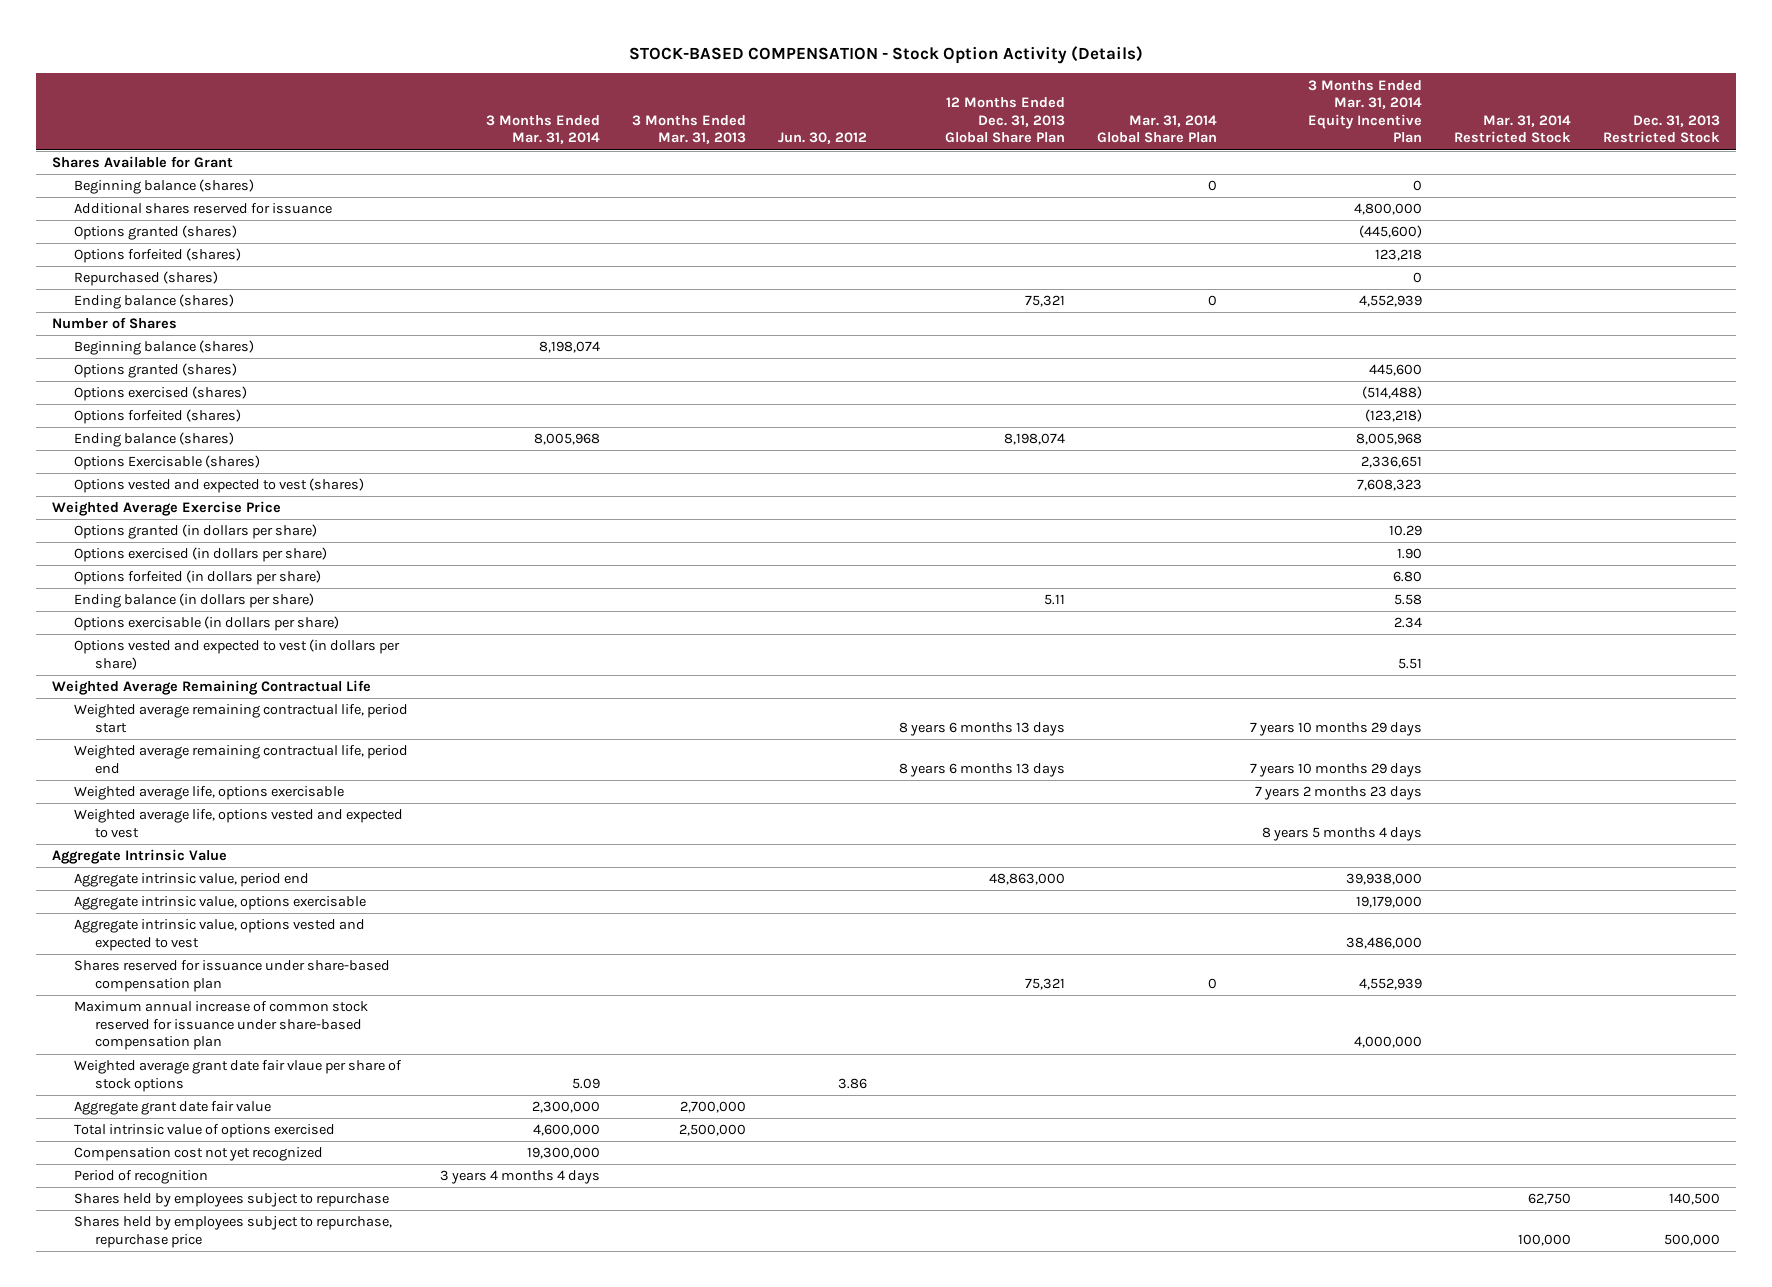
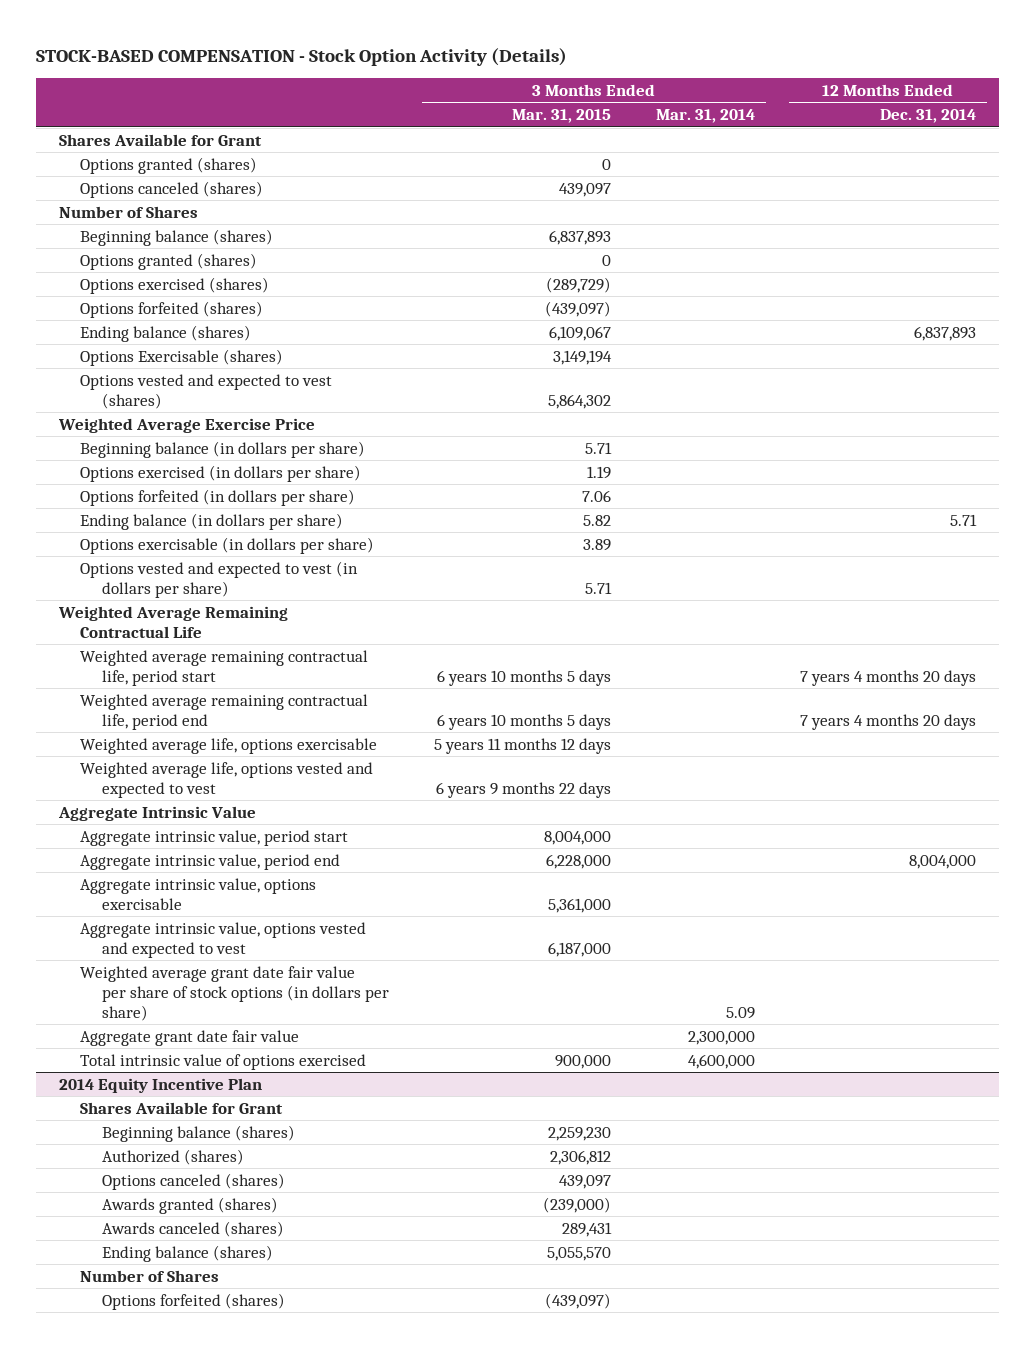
- | 3 Months Ended Mar. 31, 2014 | 3 Months Ended Mar. 31, 2013 | Jun. 30, 2012 | 12 Months Ended Dec. 31, 2013 Global Share Plan | Mar. 31, 2014 Global Share Plan | 3 Months Ended Mar. 31, 2014 Equity Incentive Plan | Mar. 31, 2014 Restricted Stock | Dec. 31, 2013 Restricted Stock
+ | 3 Months Ended Mar. 31, 2015 | 3 Months Ended Mar. 31, 2014 | 12 Months Ended Dec. 31, 2014
- Additional shares reserved for issuance | | | | | | 4,800,000 | |
- Options forfeited (shares) | | | | | | 123,218 | |
- Repurchased (shares) | | | | | | 0 | |
+ Options canceled (shares) | 439,097 | |
- Beginning balance (shares) | 8,198,074 | | | | | | |
moved down: Beginning balance (shares) | 6,837,893 | |
- Ending balance (shares) | 8,005,968 | | | 8,198,074 | | 8,005,968 | |
moved down: Ending balance (shares) | 6,109,067 | | 6,837,893
- Options granted (in dollars per share) | | | | | | 10.29 | |
+ Beginning balance (in dollars per share) | 5.71 | |
+ Aggregate intrinsic value, period start | 8,004,000 | |
- Shares reserved for issuance under share-based compensation plan | | | | 75,321 | 0 | 4,552,939 | |
- Maximum annual increase of common stock reserved for issuance under share-based compensation plan | | | | | | 4,000,000 | |
- Weighted average grant date fair vlaue per share of stock options | 5.09 | | 3.86 | | | | |
+ Weighted average grant date fair value per share of stock options (in dollars per share) | | 5.09 |
- Compensation cost not yet recognized | 19,300,000 | | | | | | |
- Period of recognition | 3 years 4 months 4 days | | | | | | |
- Shares held by employees subject to repurchase | | | | | | | 62,750 | 140,500
- Shares held by employees subject to repurchase, repurchase price | | | | | | | 100,000 | 500,000
+ 2014 Equity Incentive Plan
+ Shares Available for Grant
+ Beginning balance (shares) | 2,259,230 | |
+ Authorized (shares) | 2,306,812 | |
+ Options canceled (shares) | 439,097 | |
+ Awards granted (shares) | (239,000) | |
+ Awards canceled (shares) | 289,431 | |
+ Ending balance (shares) | 5,055,570 | |
+ Number of Shares
+ Options forfeited (shares) | (439,097) | |

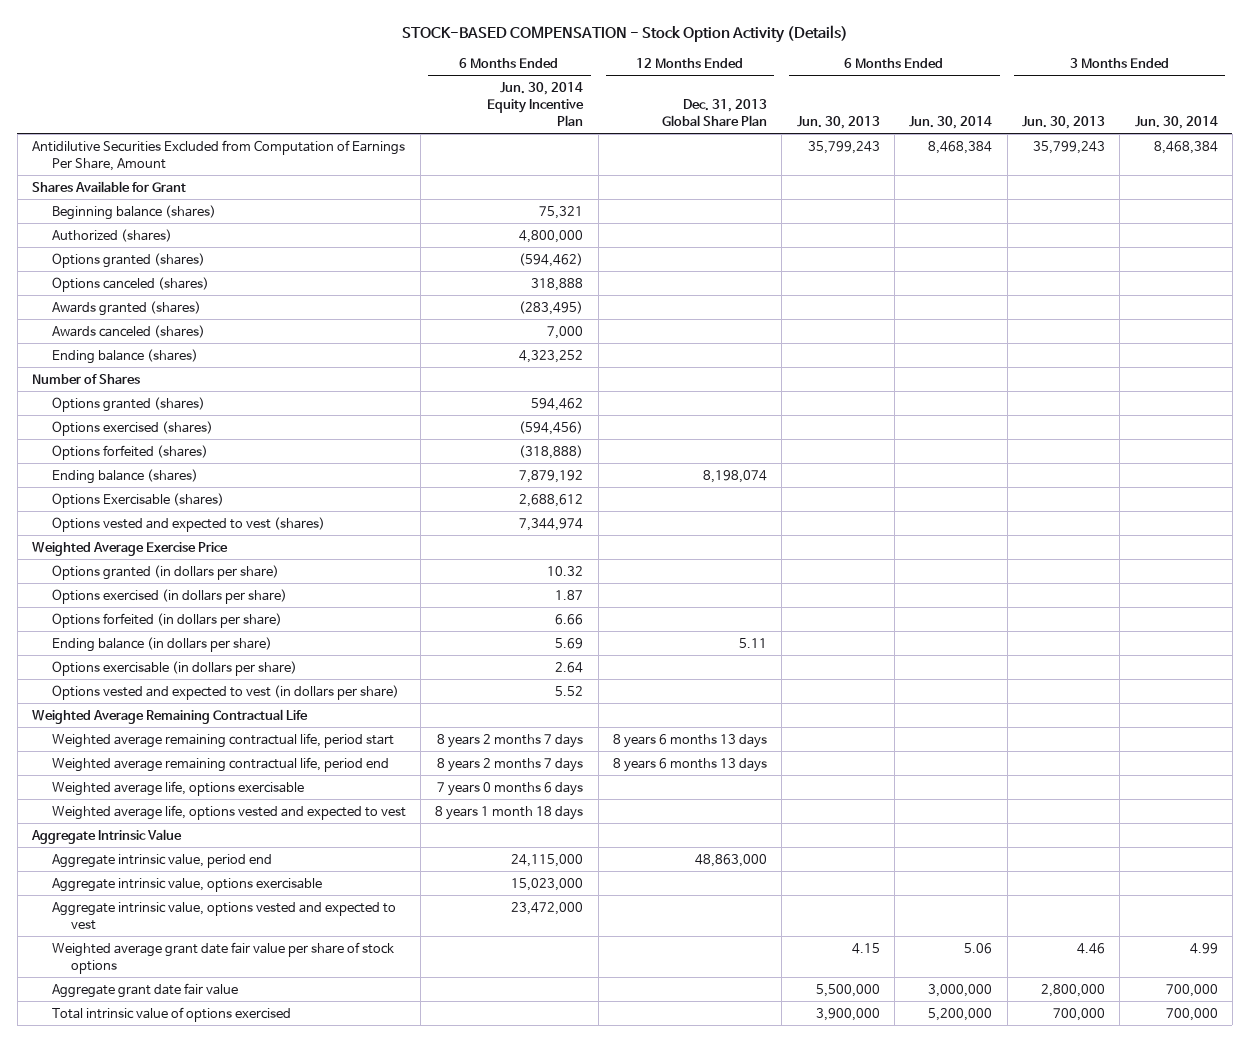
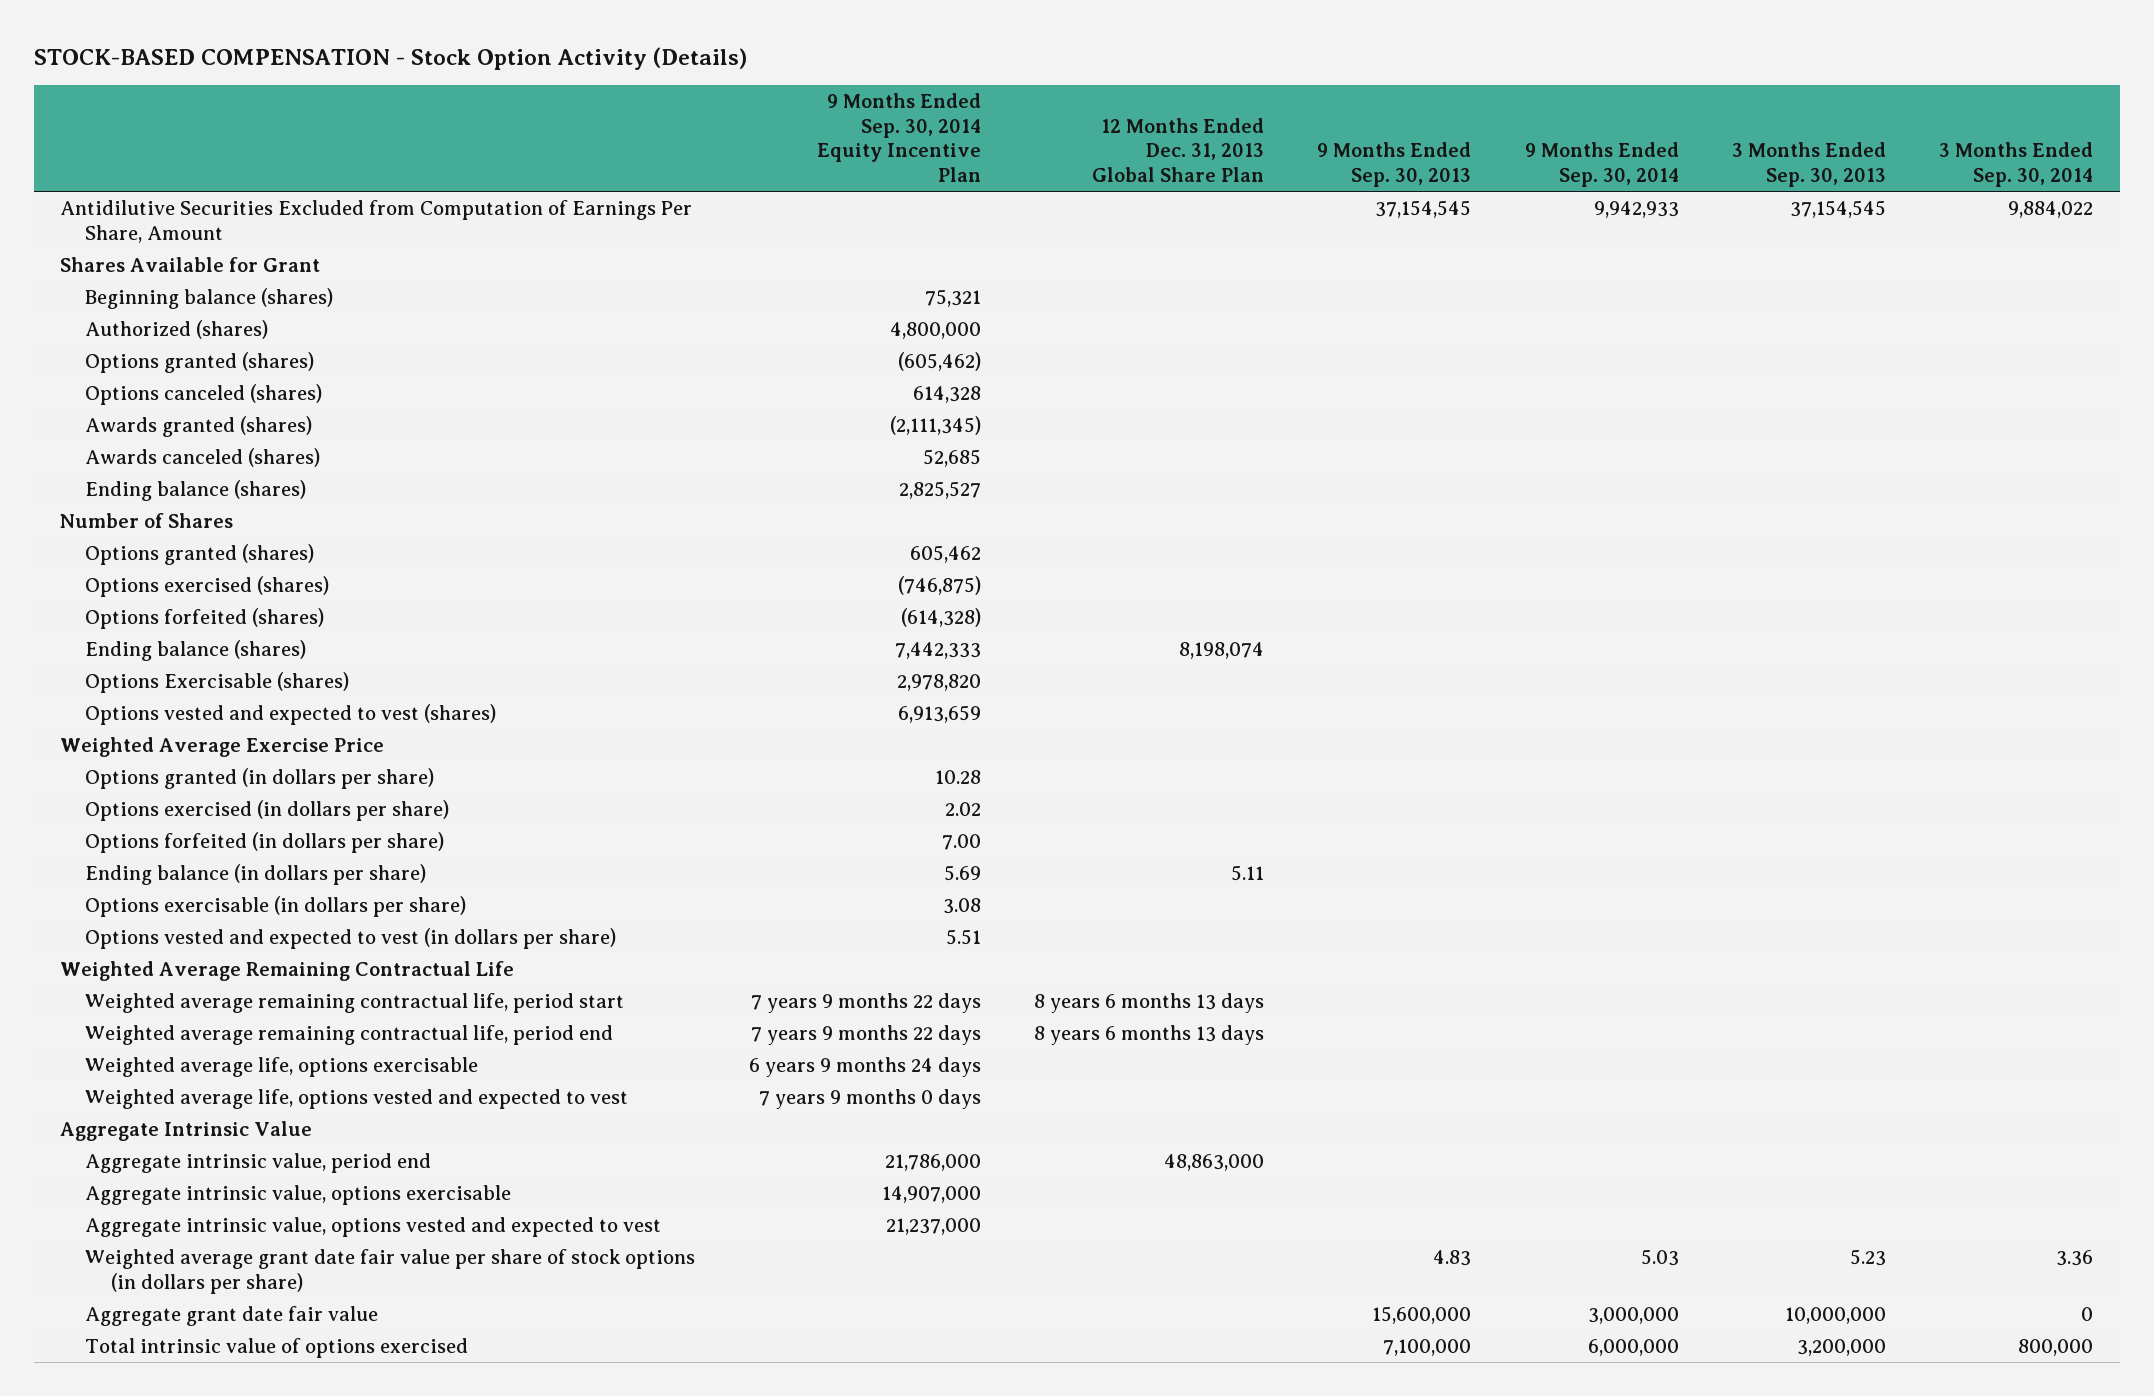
- | 6 Months Ended Jun. 30, 2014 Equity Incentive Plan | 12 Months Ended Dec. 31, 2013 Global Share Plan | 6 Months Ended Jun. 30, 2013 | 6 Months Ended Jun. 30, 2014 | 3 Months Ended Jun. 30, 2013 | 3 Months Ended Jun. 30, 2014
+ | 9 Months Ended Sep. 30, 2014 Equity Incentive Plan | 12 Months Ended Dec. 31, 2013 Global Share Plan | 9 Months Ended Sep. 30, 2013 | 9 Months Ended Sep. 30, 2014 | 3 Months Ended Sep. 30, 2013 | 3 Months Ended Sep. 30, 2014
- Weighted average grant date fair value per share of stock options | | | 4.15 | 5.06 | 4.46 | 4.99
+ Weighted average grant date fair value per share of stock options (in dollars per share) | | | 4.83 | 5.03 | 5.23 | 3.36

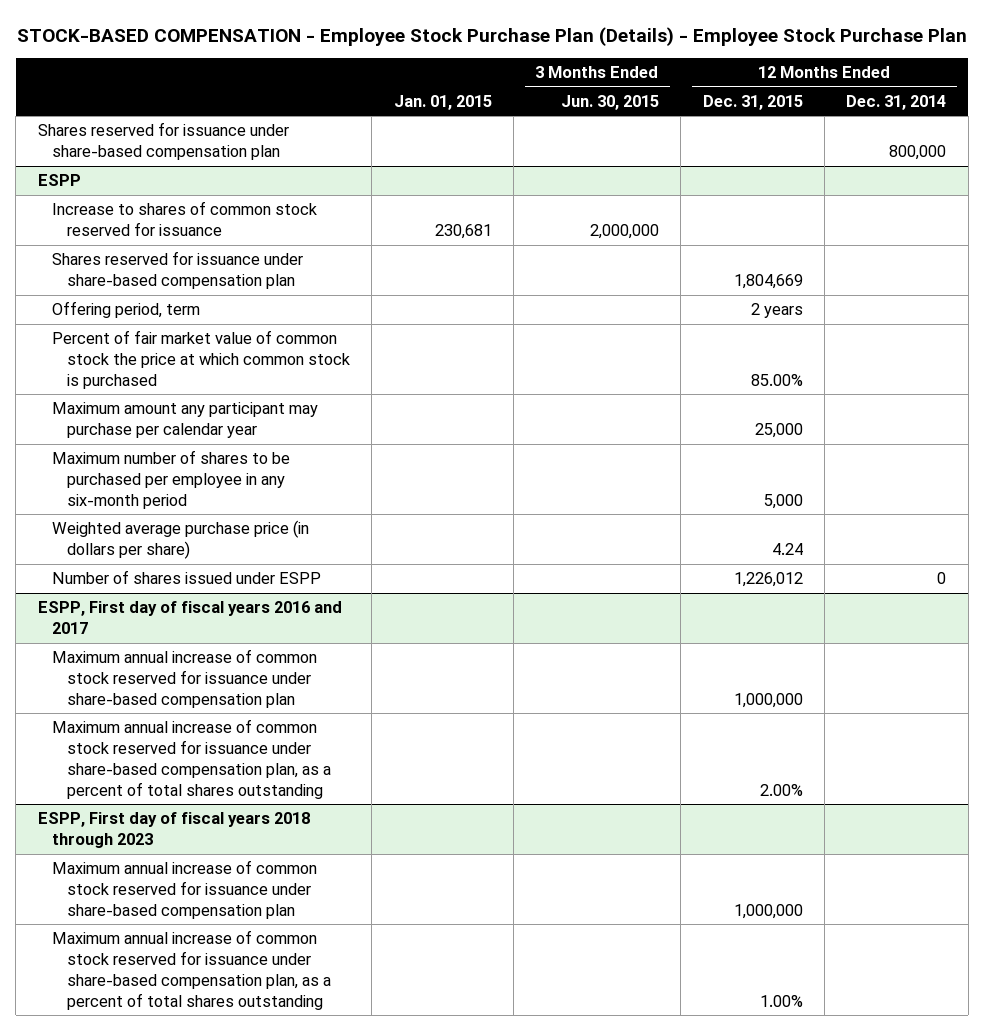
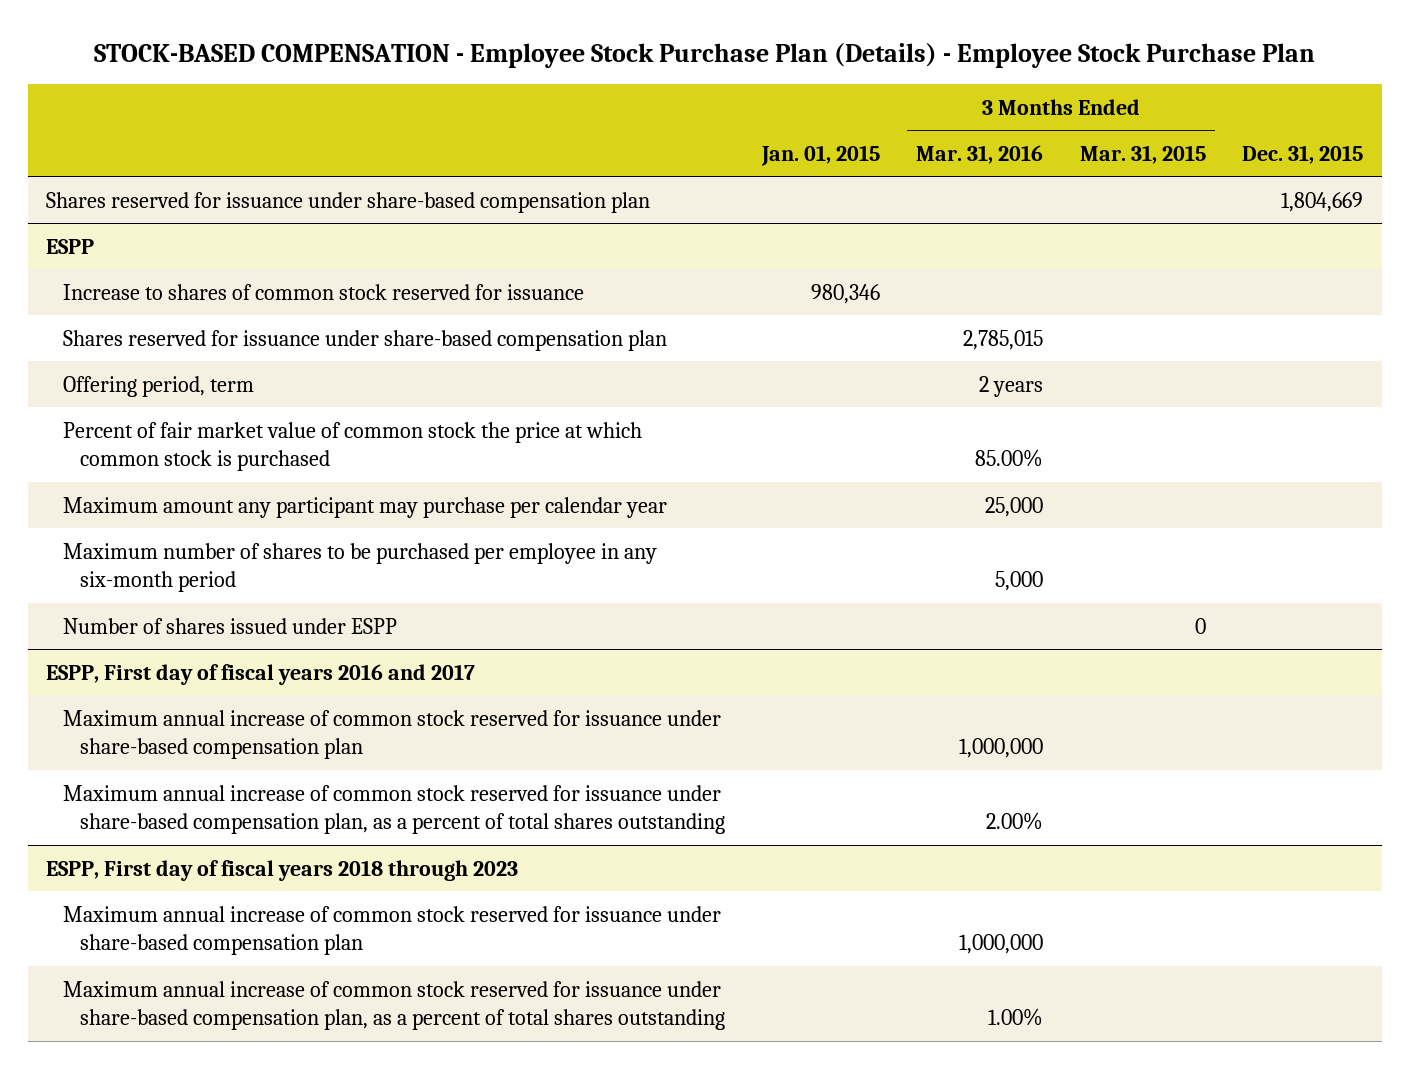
- | Jan. 01, 2015 | 3 Months Ended Jun. 30, 2015 | 12 Months Ended Dec. 31, 2015 | 12 Months Ended Dec. 31, 2014
+ | Jan. 01, 2015 | 3 Months Ended Mar. 31, 2016 | 3 Months Ended Mar. 31, 2015 | Dec. 31, 2015
@ ESPP
- Increase to shares of common stock reserved for issuance | 230,681 | 2,000,000 | |
+ Increase to shares of common stock reserved for issuance | 980,346 | | |
- Weighted average purchase price (in dollars per share) | | | 4.24 |

